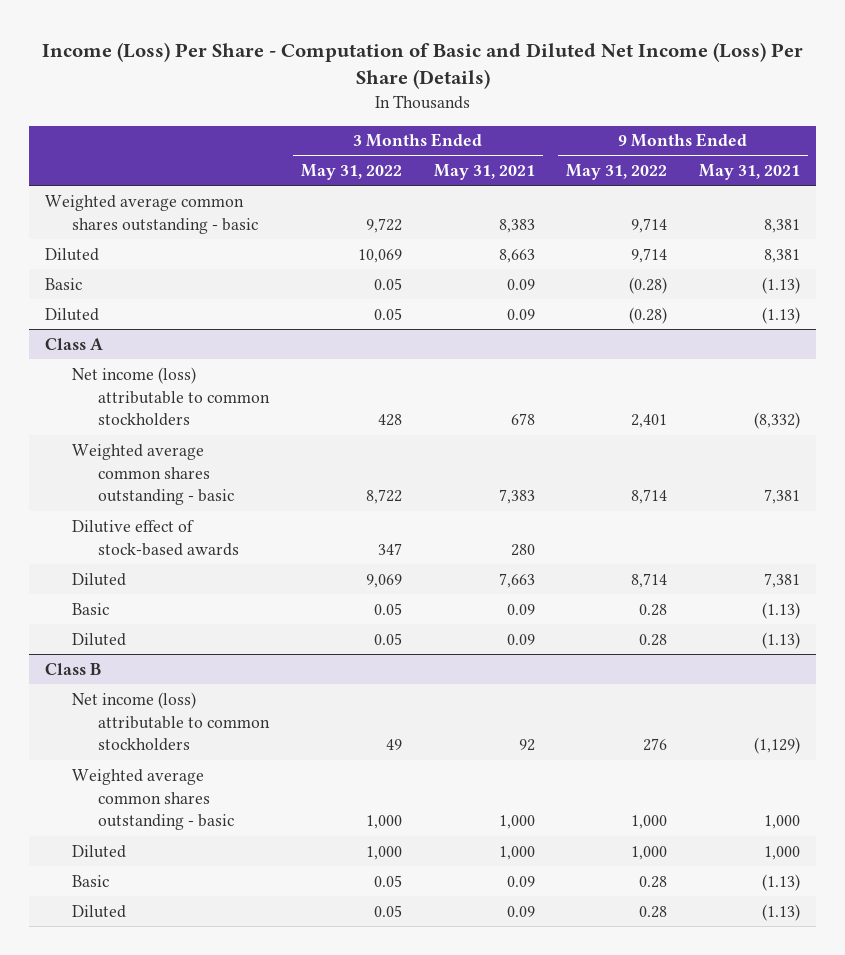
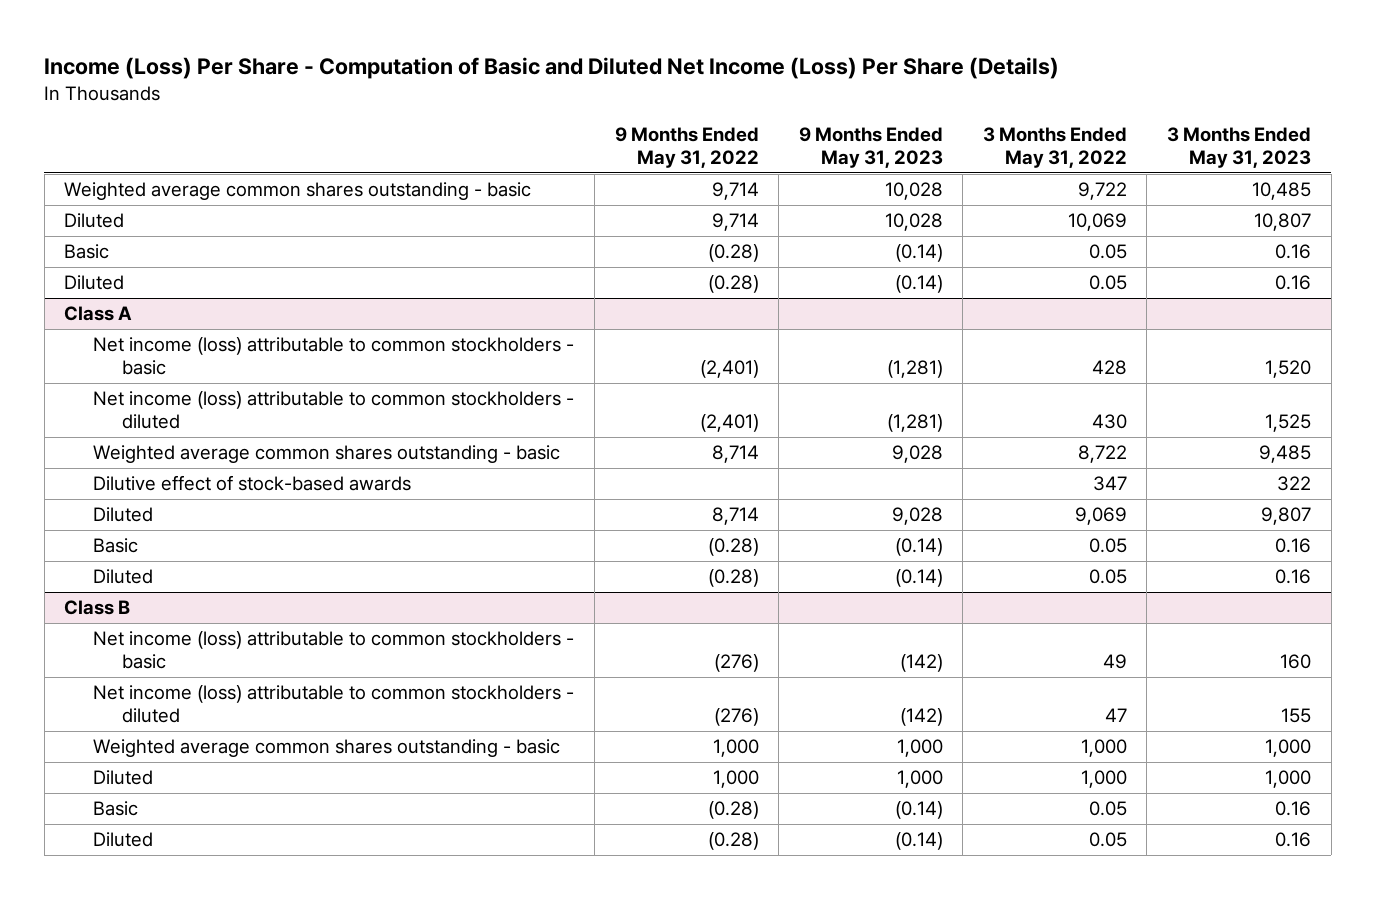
- | 3 Months Ended May 31, 2022 | 3 Months Ended May 31, 2021 | 9 Months Ended May 31, 2022 | 9 Months Ended May 31, 2021
+ | 9 Months Ended May 31, 2022 | 9 Months Ended May 31, 2023 | 3 Months Ended May 31, 2022 | 3 Months Ended May 31, 2023
@ Class A
- Net income (loss) attributable to common stockholders | 428 | 678 | 2,401 | (8,332)
+ Net income (loss) attributable to common stockholders - basic | (2,401) | (1,281) | 428 | 1,520
+ Net income (loss) attributable to common stockholders - diluted | (2,401) | (1,281) | 430 | 1,525
- Basic | 0.05 | 0.09 | 0.28 | (1.13)
- Diluted | 0.05 | 0.09 | 0.28 | (1.13)
+ Basic | (0.28) | (0.14) | 0.05 | 0.16
+ Diluted | (0.28) | (0.14) | 0.05 | 0.16
@ Class B
- Net income (loss) attributable to common stockholders | 49 | 92 | 276 | (1,129)
+ Net income (loss) attributable to common stockholders - basic | (276) | (142) | 49 | 160
+ Net income (loss) attributable to common stockholders - diluted | (276) | (142) | 47 | 155
- Basic | 0.05 | 0.09 | 0.28 | (1.13)
- Diluted | 0.05 | 0.09 | 0.28 | (1.13)
+ Basic | (0.28) | (0.14) | 0.05 | 0.16
+ Diluted | (0.28) | (0.14) | 0.05 | 0.16

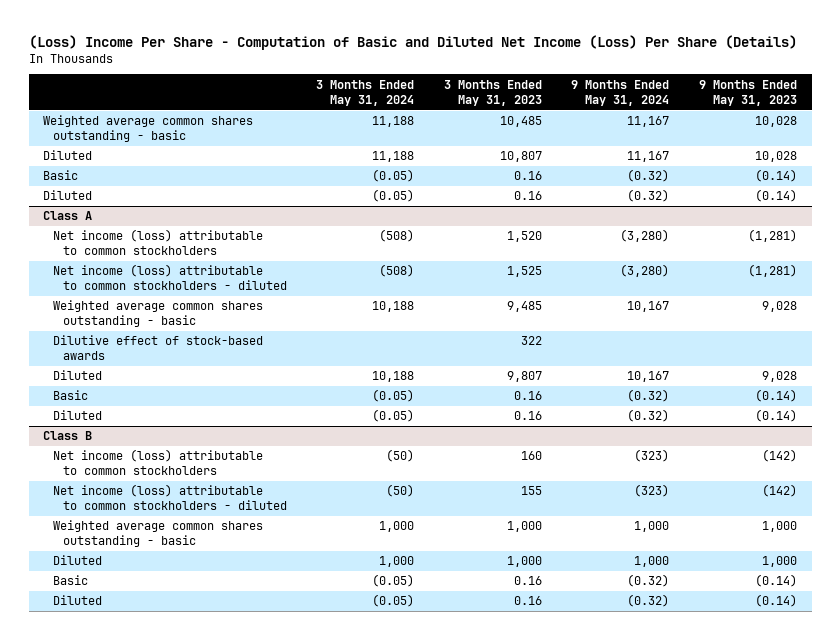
- Income (Loss) Per Share - Computation of Basic and Diluted Net Income (Loss) Per Share (Details)
+ (Loss) Income Per Share - Computation of Basic and Diluted Net Income (Loss) Per Share (Details)
- | 9 Months Ended May 31, 2022 | 9 Months Ended May 31, 2023 | 3 Months Ended May 31, 2022 | 3 Months Ended May 31, 2023
+ | 3 Months Ended May 31, 2024 | 3 Months Ended May 31, 2023 | 9 Months Ended May 31, 2024 | 9 Months Ended May 31, 2023
@ Class A
- Net income (loss) attributable to common stockholders - basic | (2,401) | (1,281) | 428 | 1,520
+ Net income (loss) attributable to common stockholders | (508) | 1,520 | (3,280) | (1,281)
@ Class B
- Net income (loss) attributable to common stockholders - basic | (276) | (142) | 49 | 160
+ Net income (loss) attributable to common stockholders | (50) | 160 | (323) | (142)

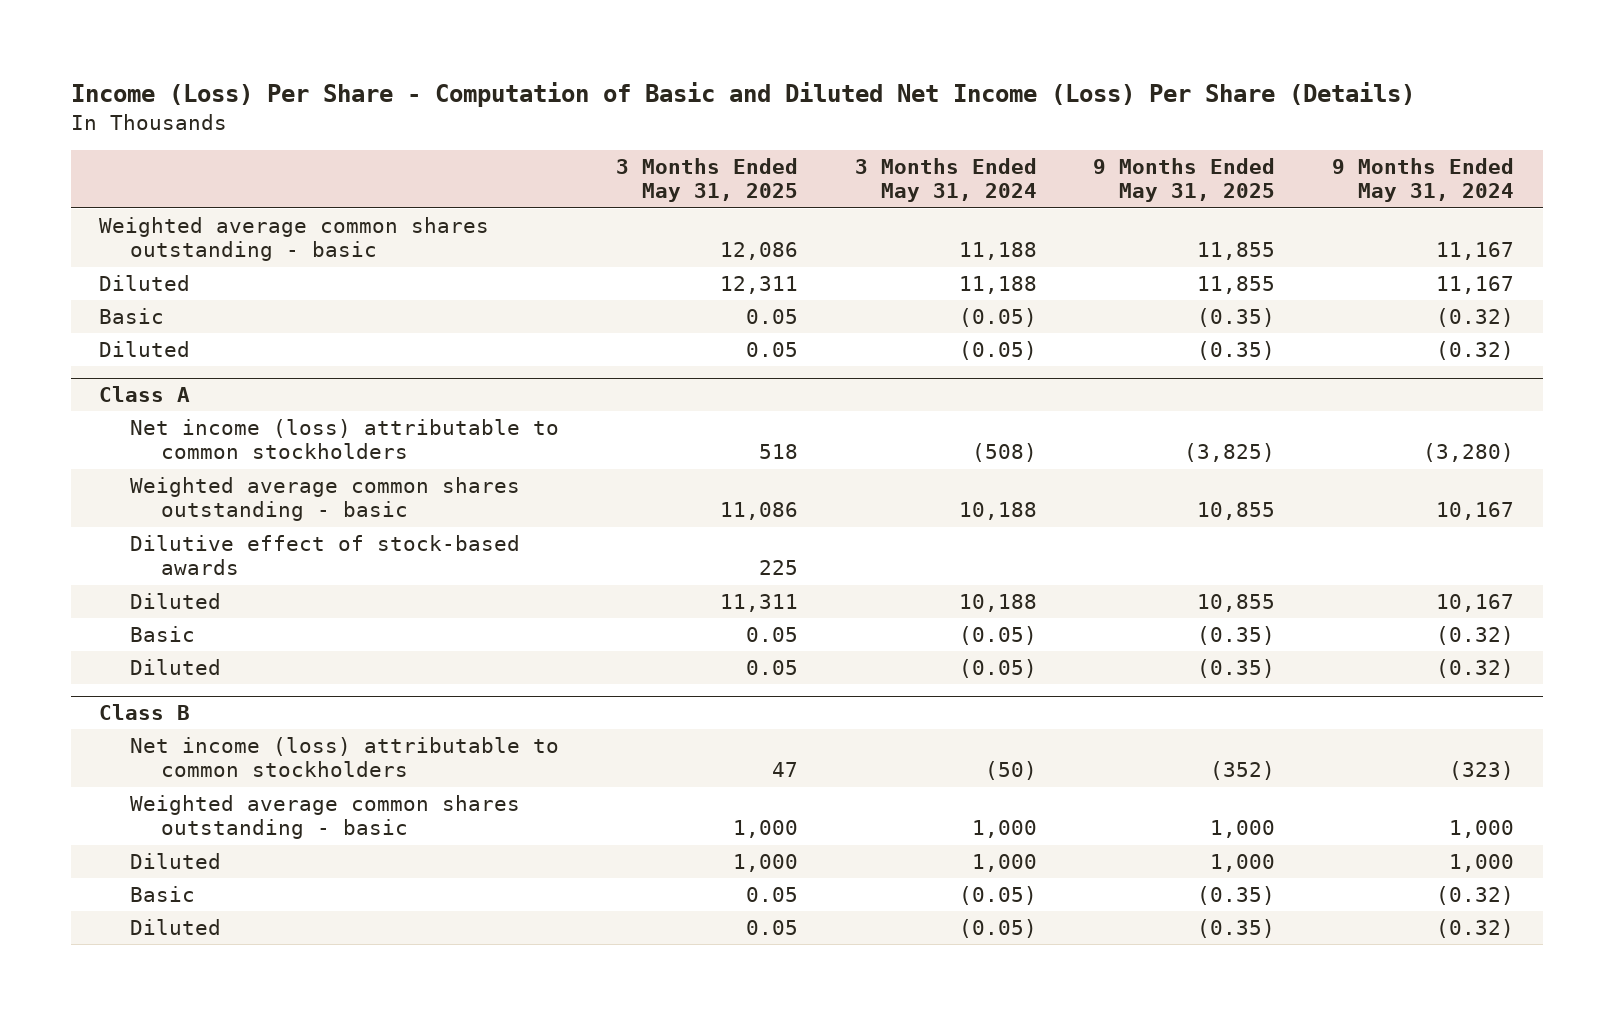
- (Loss) Income Per Share - Computation of Basic and Diluted Net Income (Loss) Per Share (Details)
+ Income (Loss) Per Share - Computation of Basic and Diluted Net Income (Loss) Per Share (Details)
- | 3 Months Ended May 31, 2024 | 3 Months Ended May 31, 2023 | 9 Months Ended May 31, 2024 | 9 Months Ended May 31, 2023
+ | 3 Months Ended May 31, 2025 | 3 Months Ended May 31, 2024 | 9 Months Ended May 31, 2025 | 9 Months Ended May 31, 2024
@ Class A
- Net income (loss) attributable to common stockholders - diluted | (508) | 1,525 | (3,280) | (1,281)
@ Class B
- Net income (loss) attributable to common stockholders - diluted | (50) | 155 | (323) | (142)

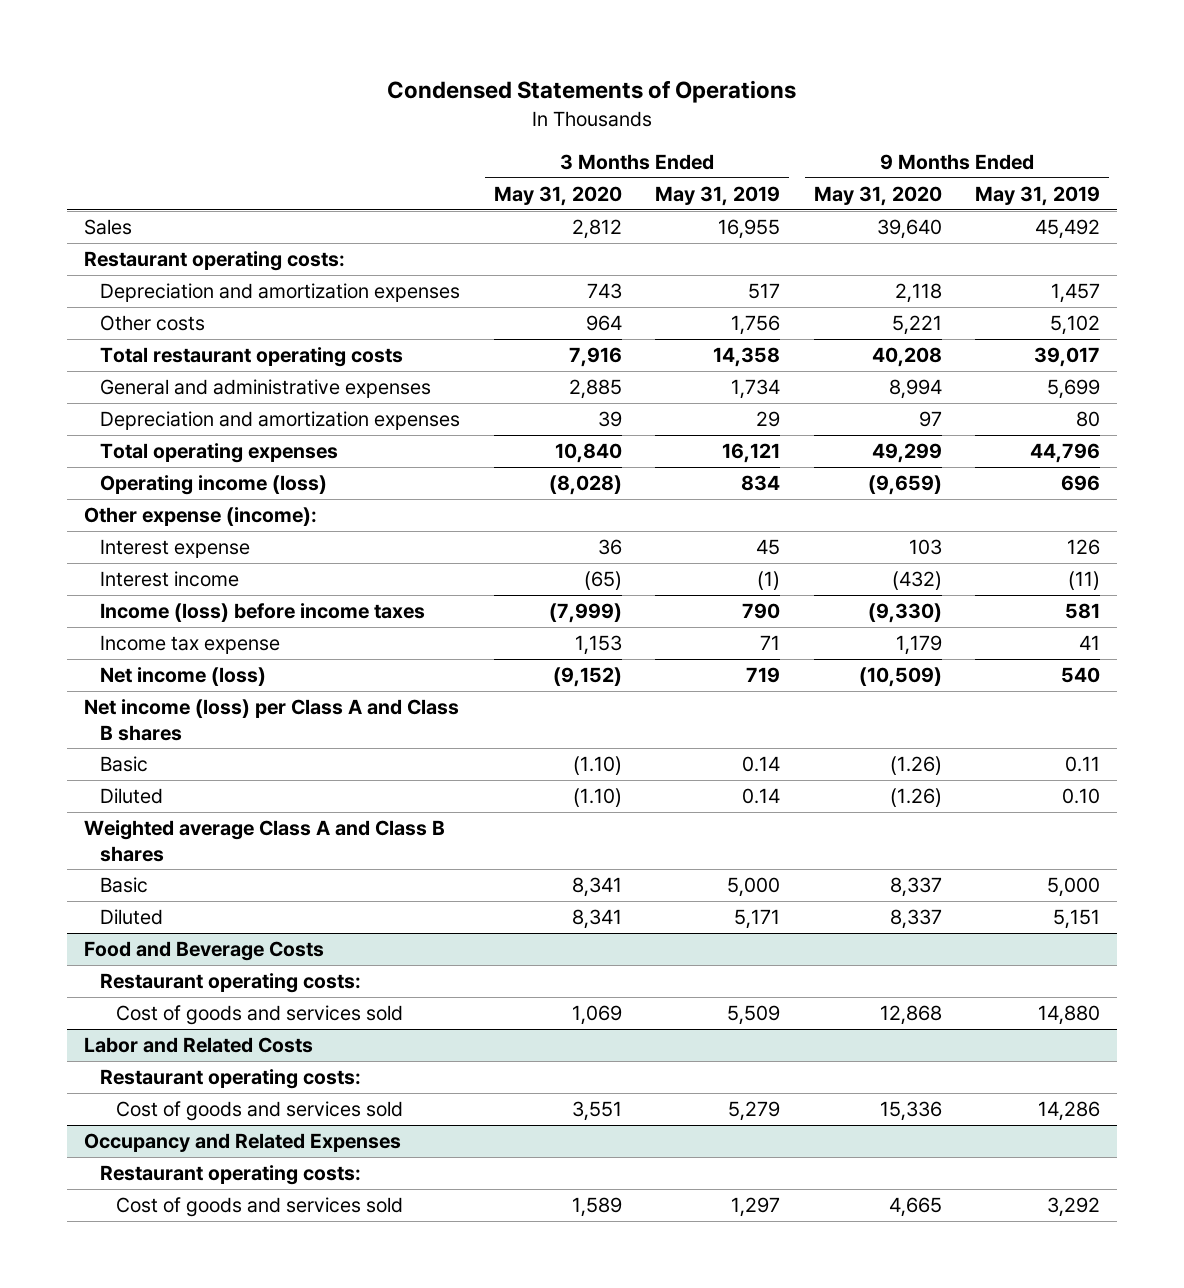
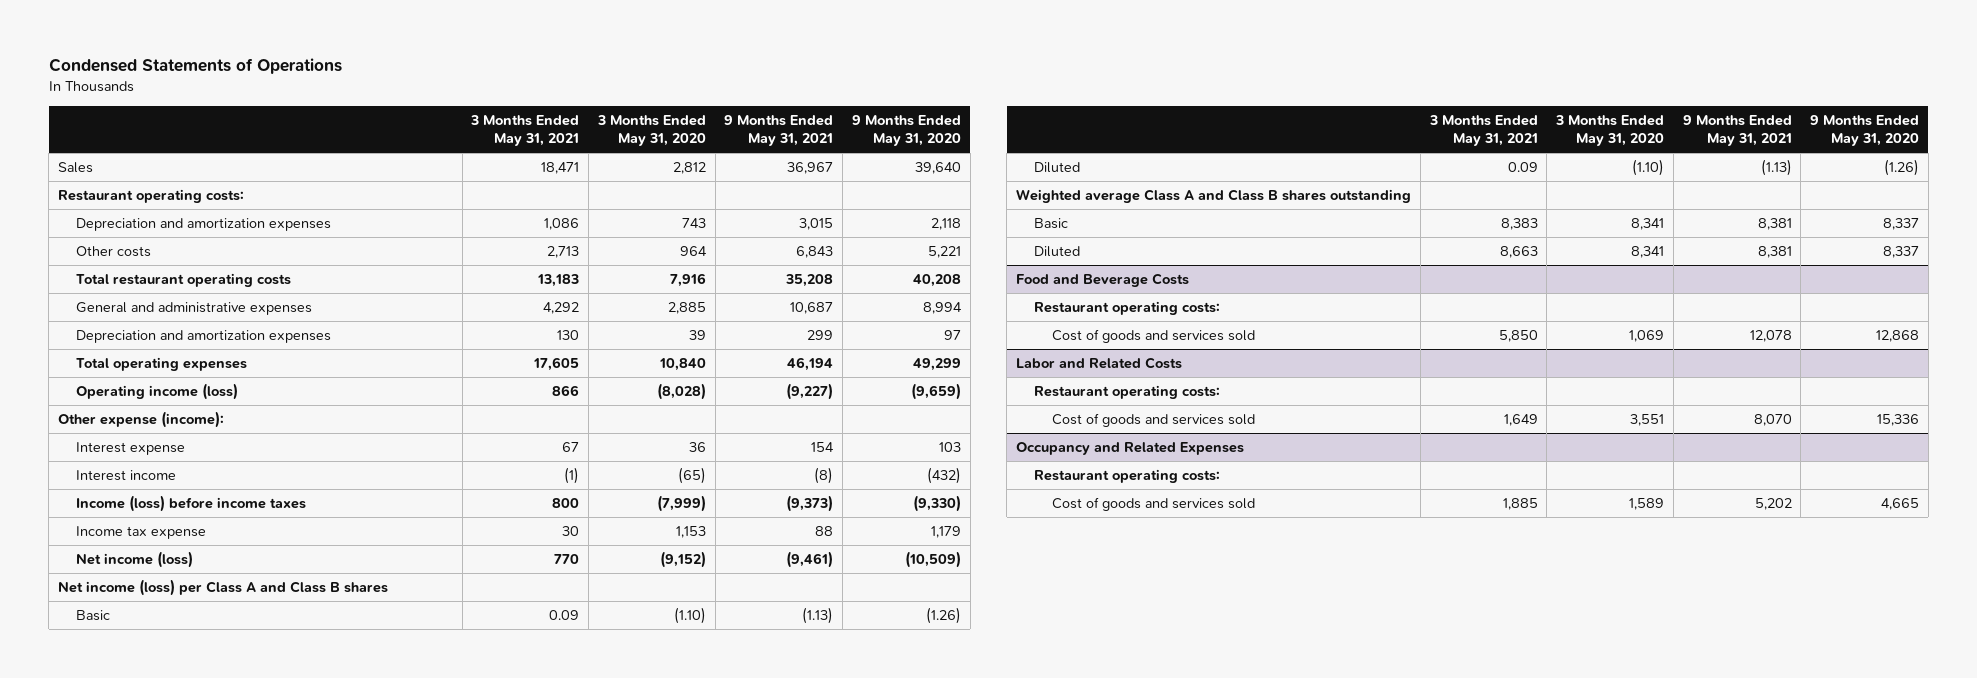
- | 3 Months Ended May 31, 2020 | 3 Months Ended May 31, 2019 | 9 Months Ended May 31, 2020 | 9 Months Ended May 31, 2019
+ | 3 Months Ended May 31, 2021 | 3 Months Ended May 31, 2020 | 9 Months Ended May 31, 2021 | 9 Months Ended May 31, 2020
- Weighted average Class A and Class B shares
+ Weighted average Class A and Class B shares outstanding

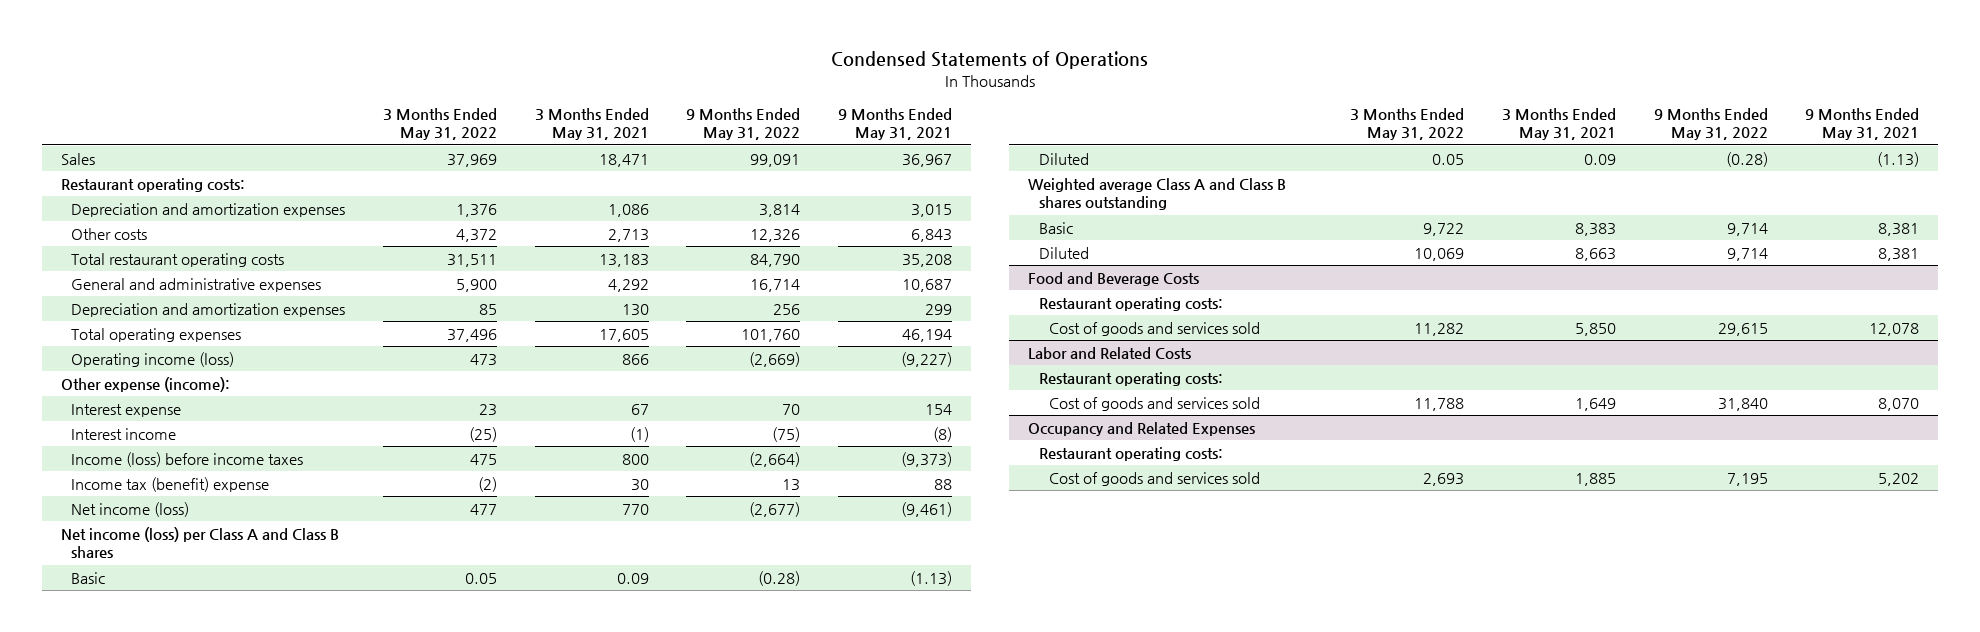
- | 3 Months Ended May 31, 2021 | 3 Months Ended May 31, 2020 | 9 Months Ended May 31, 2021 | 9 Months Ended May 31, 2020
+ | 3 Months Ended May 31, 2022 | 3 Months Ended May 31, 2021 | 9 Months Ended May 31, 2022 | 9 Months Ended May 31, 2021
- Income tax expense | 30 | 1,153 | 88 | 1,179
+ Income tax (benefit) expense | (2) | 30 | 13 | 88

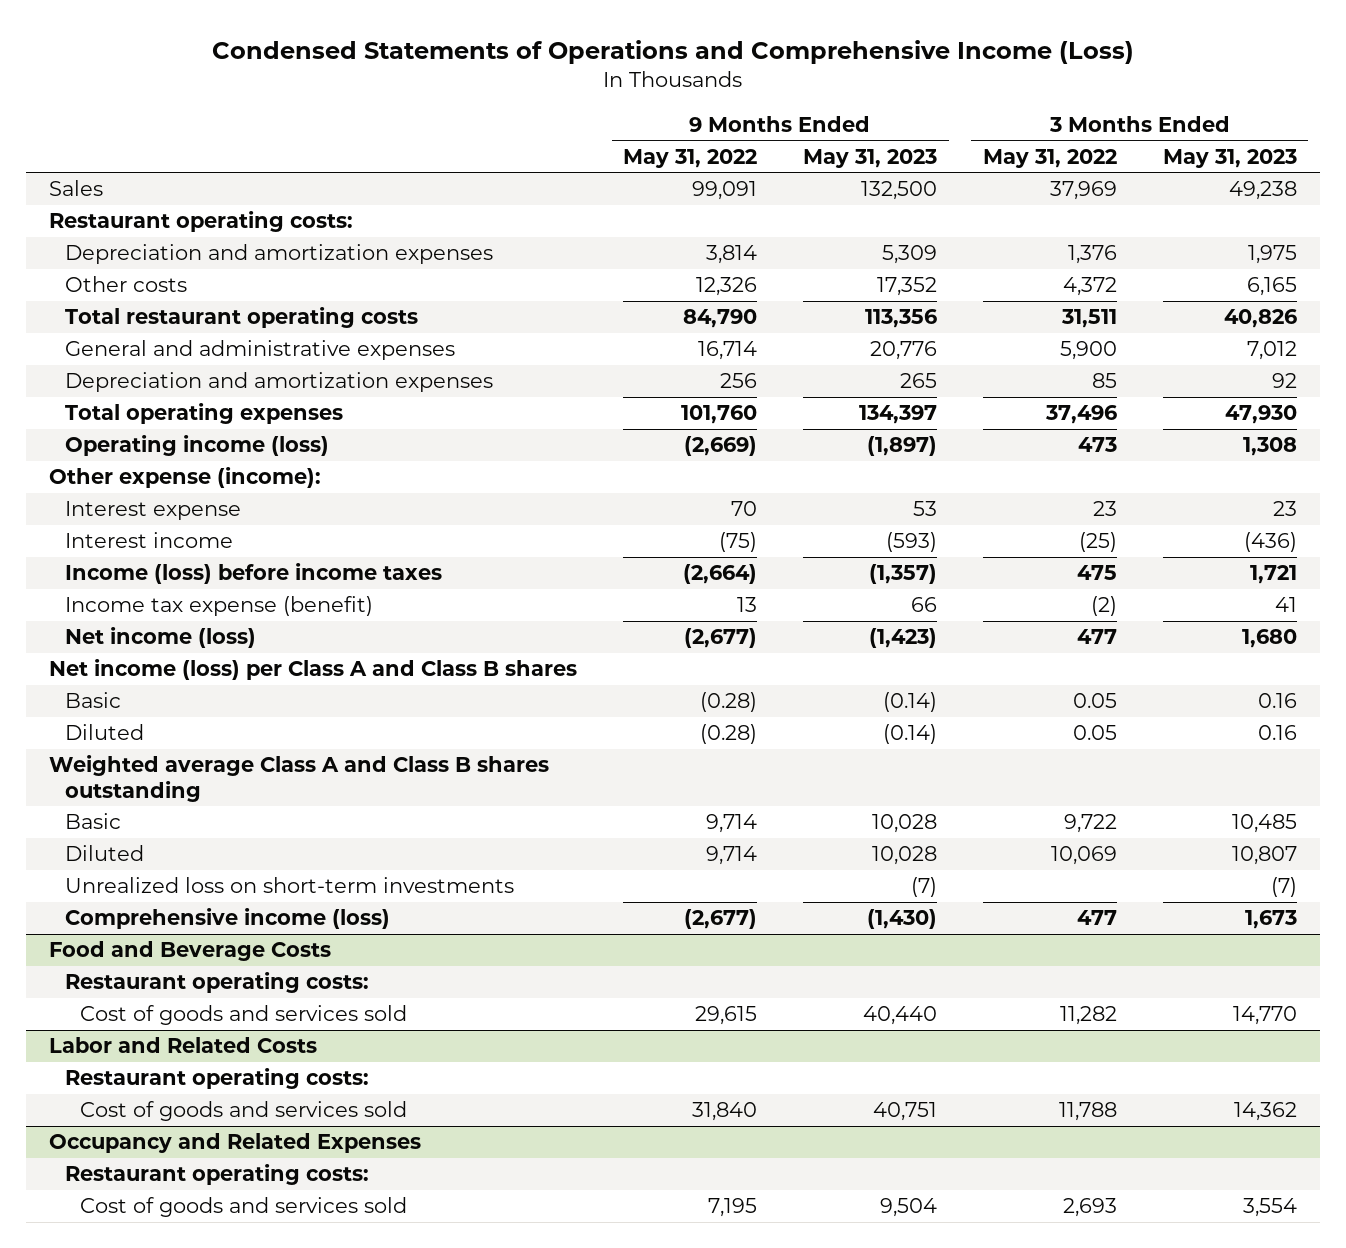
- Condensed Statements of Operations
+ Condensed Statements of Operations and Comprehensive Income (Loss)
- | 3 Months Ended May 31, 2022 | 3 Months Ended May 31, 2021 | 9 Months Ended May 31, 2022 | 9 Months Ended May 31, 2021
+ | 9 Months Ended May 31, 2022 | 9 Months Ended May 31, 2023 | 3 Months Ended May 31, 2022 | 3 Months Ended May 31, 2023
- Income tax (benefit) expense | (2) | 30 | 13 | 88
+ Income tax expense (benefit) | 13 | 66 | (2) | 41
+ Unrealized loss on short-term investments | | (7) | | (7)
+ Comprehensive income (loss) | (2,677) | (1,430) | 477 | 1,673

